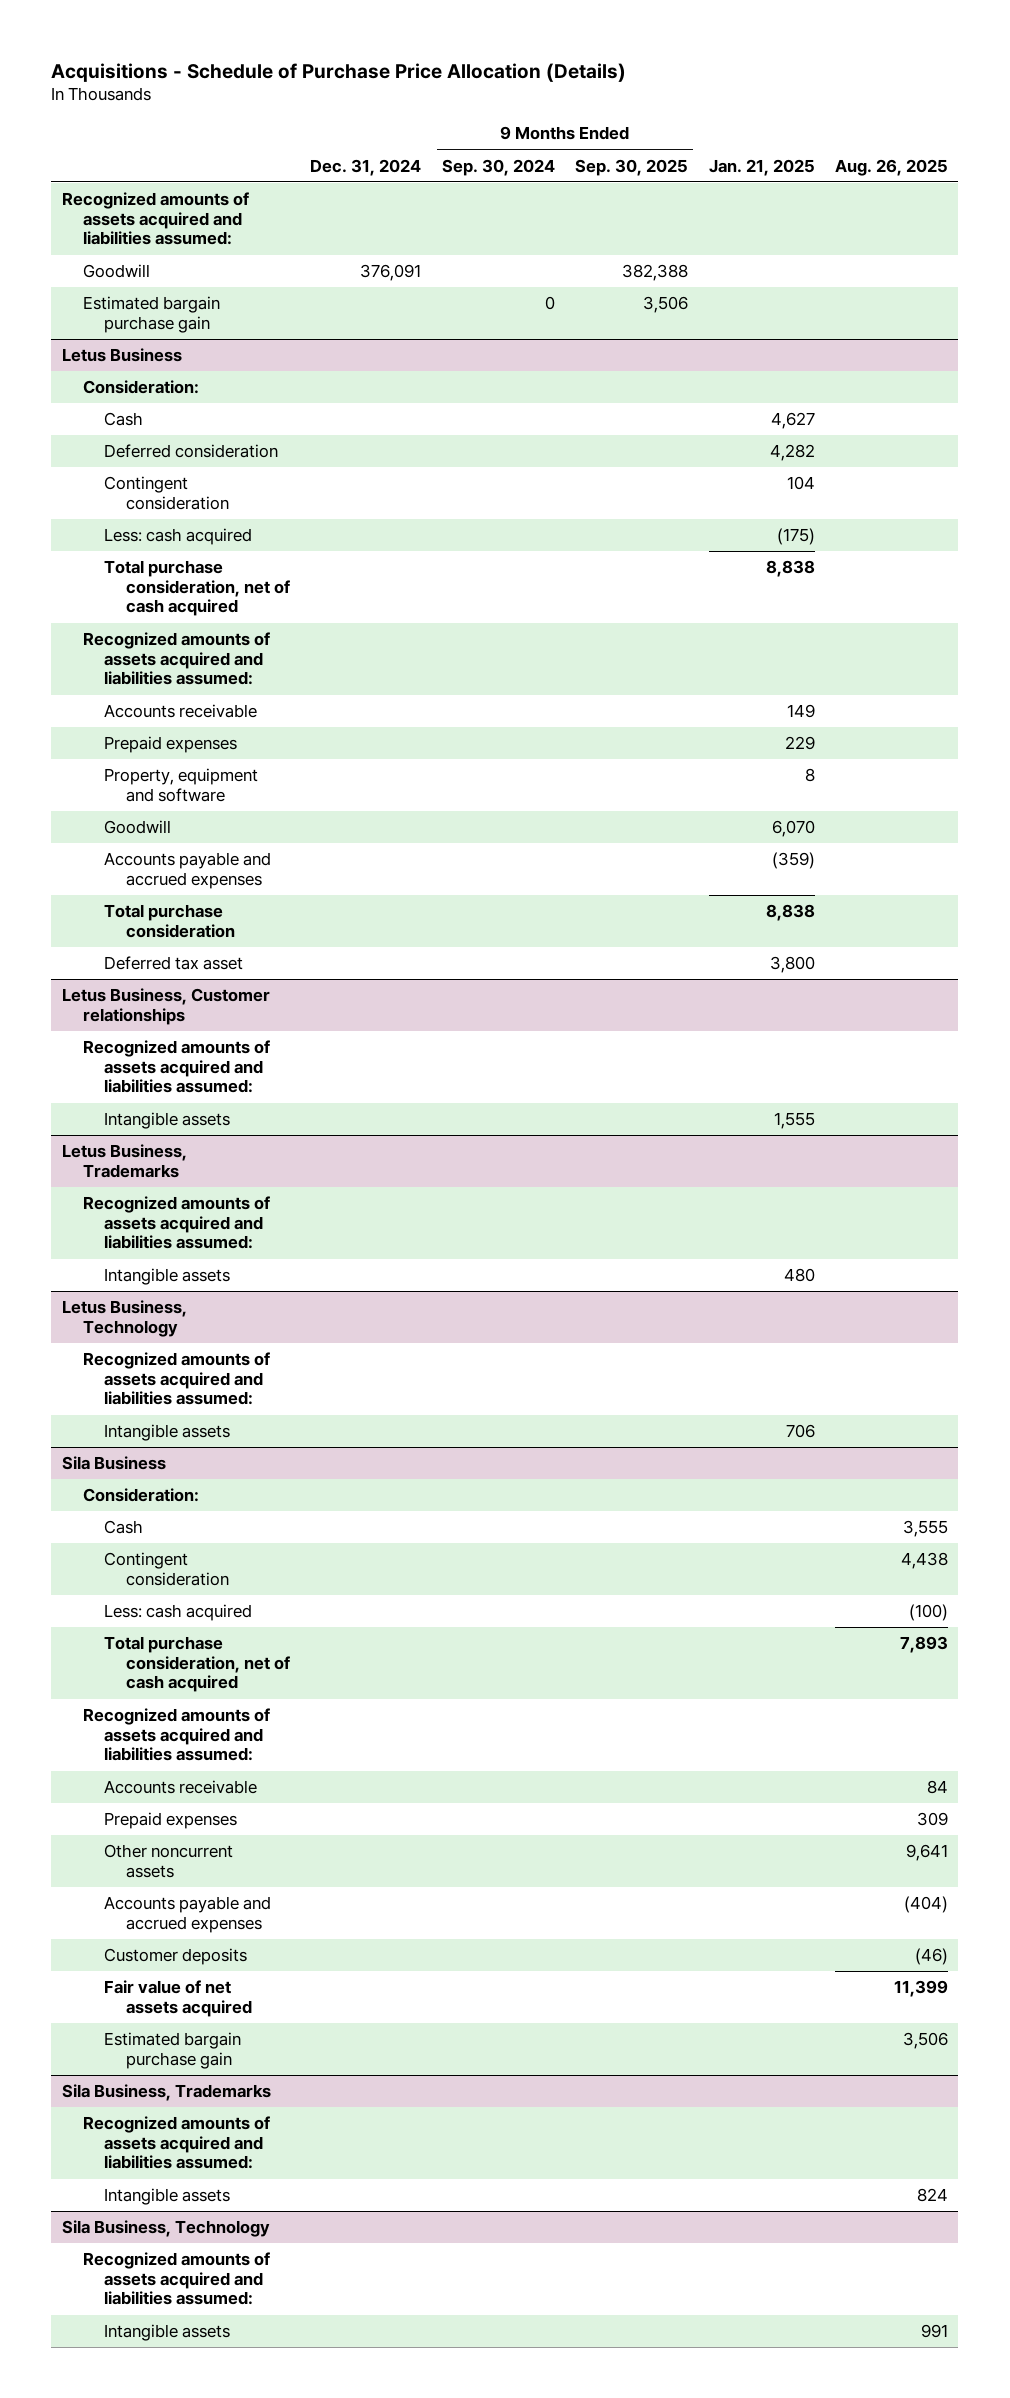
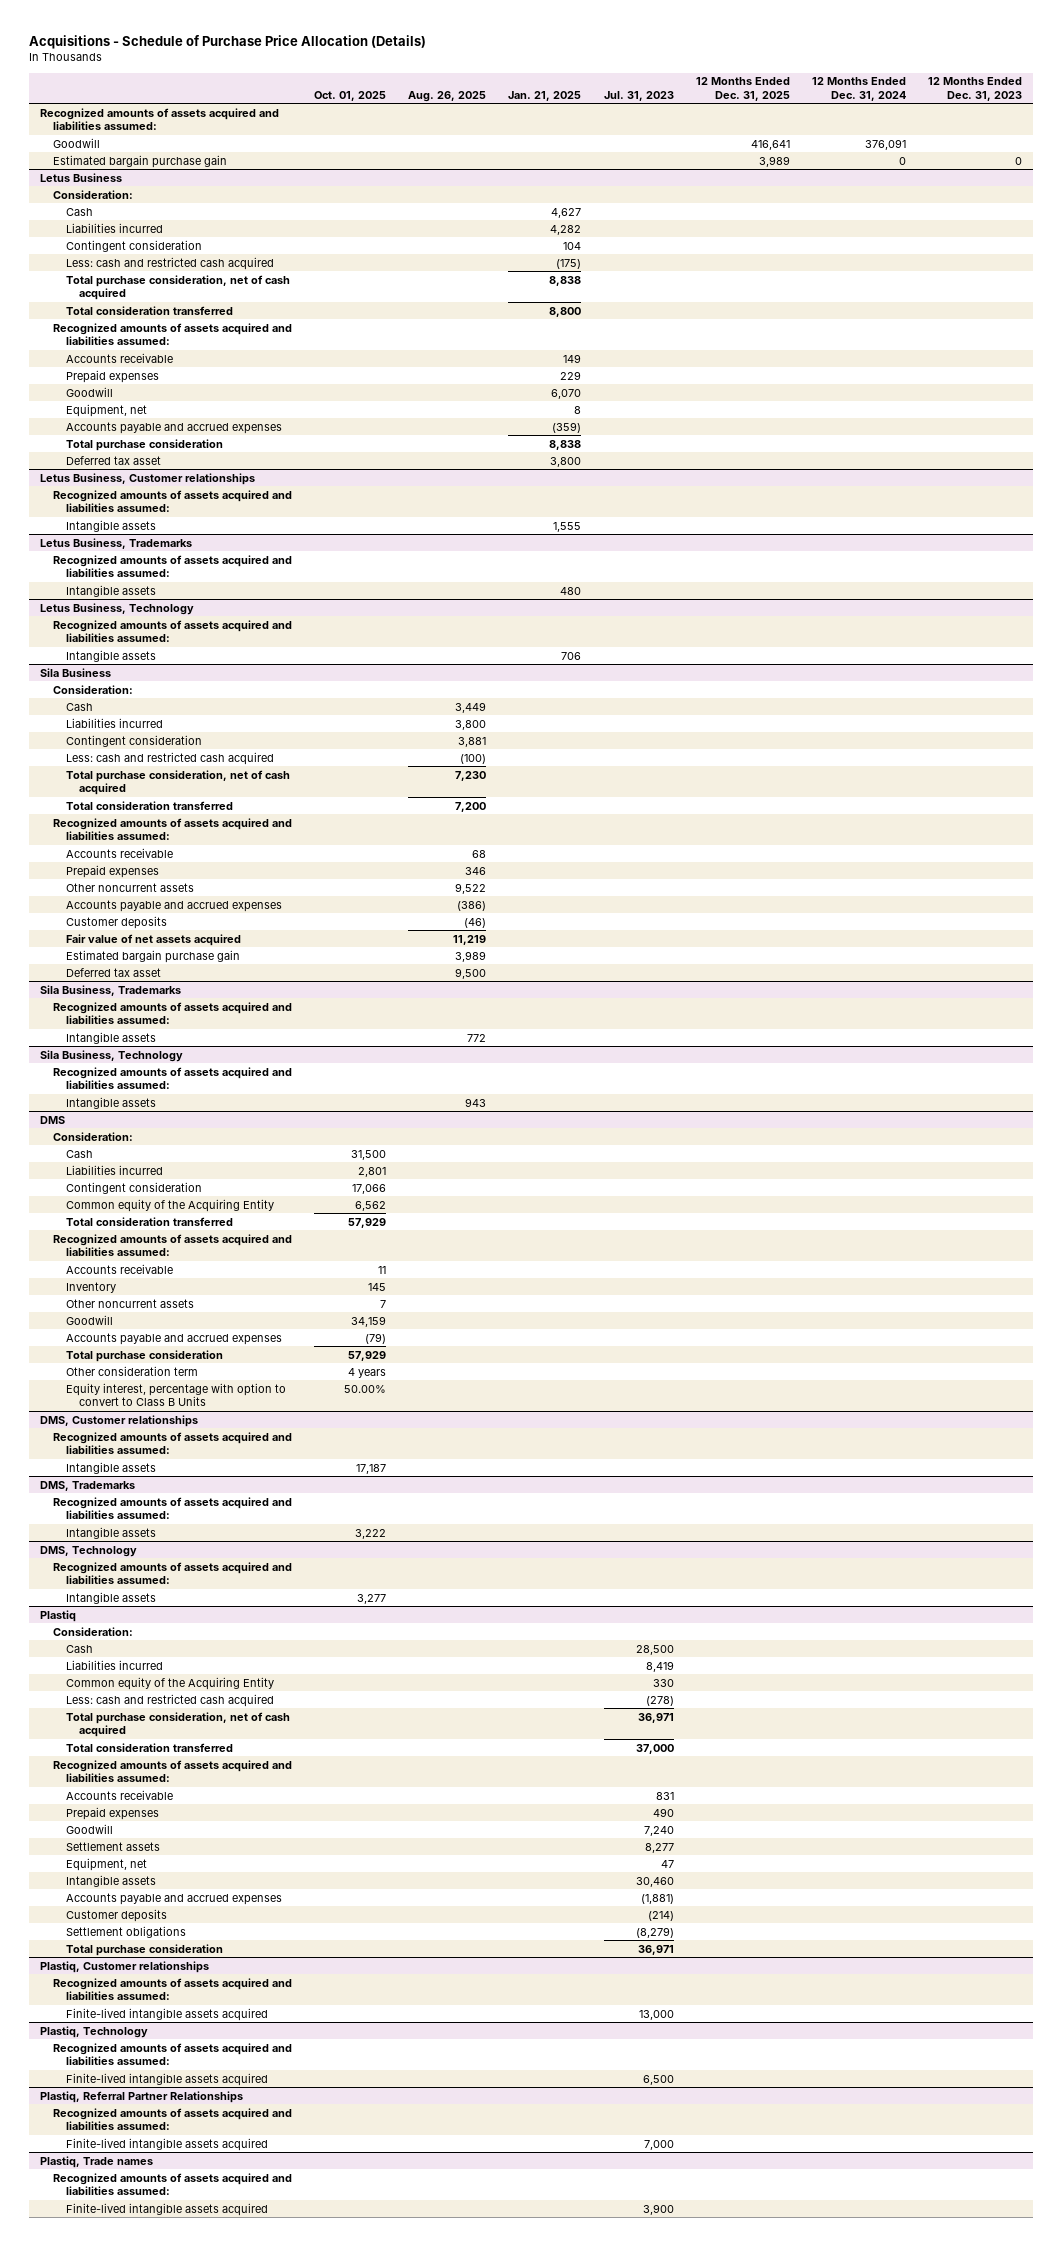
- | Dec. 31, 2024 | 9 Months Ended Sep. 30, 2024 | 9 Months Ended Sep. 30, 2025 | Jan. 21, 2025 | Aug. 26, 2025
+ | Oct. 01, 2025 | Aug. 26, 2025 | Jan. 21, 2025 | Jul. 31, 2023 | 12 Months Ended Dec. 31, 2025 | 12 Months Ended Dec. 31, 2024 | 12 Months Ended Dec. 31, 2023
@ Letus Business
- Deferred consideration | | | | 4,282 |
+ Liabilities incurred | | | 4,282 | | | |
- Less: cash acquired | | | | (175) |
+ Less: cash and restricted cash acquired | | | (175) | | | |
+ Total consideration transferred | | | 8,800 | | | |
- Property, equipment and software | | | | 8 |
+ Equipment, net | | | 8 | | | |
@ Sila Business
- Cash | | | | | 3,555
- Contingent consideration | | | | | 4,438
- Less: cash acquired | | | | | (100)
- Total purchase consideration, net of cash acquired | | | | | 7,893
+ Cash | | 3,449 | | | | |
+ Liabilities incurred | | 3,800 | | | | |
+ Contingent consideration | | 3,881 | | | | |
+ Less: cash and restricted cash acquired | | (100) | | | | |
+ Total purchase consideration, net of cash acquired | | 7,230 | | | | |
+ Total consideration transferred | | 7,200 | | | | |
- Accounts receivable | | | | | 84
- Prepaid expenses | | | | | 309
- Other noncurrent assets | | | | | 9,641
- Accounts payable and accrued expenses | | | | | (404)
+ Accounts receivable | | 68 | | | | |
+ Prepaid expenses | | 346 | | | | |
+ Other noncurrent assets | | 9,522 | | | | |
+ Accounts payable and accrued expenses | | (386) | | | | |
- Fair value of net assets acquired | | | | | 11,399
- Estimated bargain purchase gain | | | | | 3,506
+ Fair value of net assets acquired | | 11,219 | | | | |
+ Estimated bargain purchase gain | | 3,989 | | | | |
+ Deferred tax asset | | 9,500 | | | | |
@ Sila Business, Trademarks
- Intangible assets | | | | | 824
+ Intangible assets | | 772 | | | | |
@ Sila Business, Technology
- Intangible assets | | | | | 991
+ Intangible assets | | 943 | | | | |
+ DMS
+ Consideration:
+ Cash | 31,500 | | | | | |
+ Liabilities incurred | 2,801 | | | | | |
+ Contingent consideration | 17,066 | | | | | |
+ Common equity of the Acquiring Entity | 6,562 | | | | | |
+ Total consideration transferred | 57,929 | | | | | |
+ Recognized amounts of assets acquired and liabilities assumed:
+ Accounts receivable | 11 | | | | | |
+ Inventory | 145 | | | | | |
+ Other noncurrent assets | 7 | | | | | |
+ Goodwill | 34,159 | | | | | |
+ Accounts payable and accrued expenses | (79) | | | | | |
+ Total purchase consideration | 57,929 | | | | | |
+ Other consideration term | 4 years | | | | | |
+ Equity interest, percentage with option to convert to Class B Units | 50.00% | | | | | |
+ DMS, Customer relationships
+ Recognized amounts of assets acquired and liabilities assumed:
+ Intangible assets | 17,187 | | | | | |
+ DMS, Trademarks
+ Recognized amounts of assets acquired and liabilities assumed:
+ Intangible assets | 3,222 | | | | | |
+ DMS, Technology
+ Recognized amounts of assets acquired and liabilities assumed:
+ Intangible assets | 3,277 | | | | | |
+ Plastiq
+ Consideration:
+ Cash | | | | 28,500 | | |
+ Liabilities incurred | | | | 8,419 | | |
+ Common equity of the Acquiring Entity | | | | 330 | | |
+ Less: cash and restricted cash acquired | | | | (278) | | |
+ Total purchase consideration, net of cash acquired | | | | 36,971 | | |
+ Total consideration transferred | | | | 37,000 | | |
+ Recognized amounts of assets acquired and liabilities assumed:
+ Accounts receivable | | | | 831 | | |
+ Prepaid expenses | | | | 490 | | |
+ Goodwill | | | | 7,240 | | |
+ Settlement assets | | | | 8,277 | | |
+ Equipment, net | | | | 47 | | |
+ Intangible assets | | | | 30,460 | | |
+ Accounts payable and accrued expenses | | | | (1,881) | | |
+ Customer deposits | | | | (214) | | |
+ Settlement obligations | | | | (8,279) | | |
+ Total purchase consideration | | | | 36,971 | | |
+ Plastiq, Customer relationships
+ Recognized amounts of assets acquired and liabilities assumed:
+ Finite-lived intangible assets acquired | | | | 13,000 | | |
+ Plastiq, Technology
+ Recognized amounts of assets acquired and liabilities assumed:
+ Finite-lived intangible assets acquired | | | | 6,500 | | |
+ Plastiq, Referral Partner Relationships
+ Recognized amounts of assets acquired and liabilities assumed:
+ Finite-lived intangible assets acquired | | | | 7,000 | | |
+ Plastiq, Trade names
+ Recognized amounts of assets acquired and liabilities assumed:
+ Finite-lived intangible assets acquired | | | | 3,900 | | |

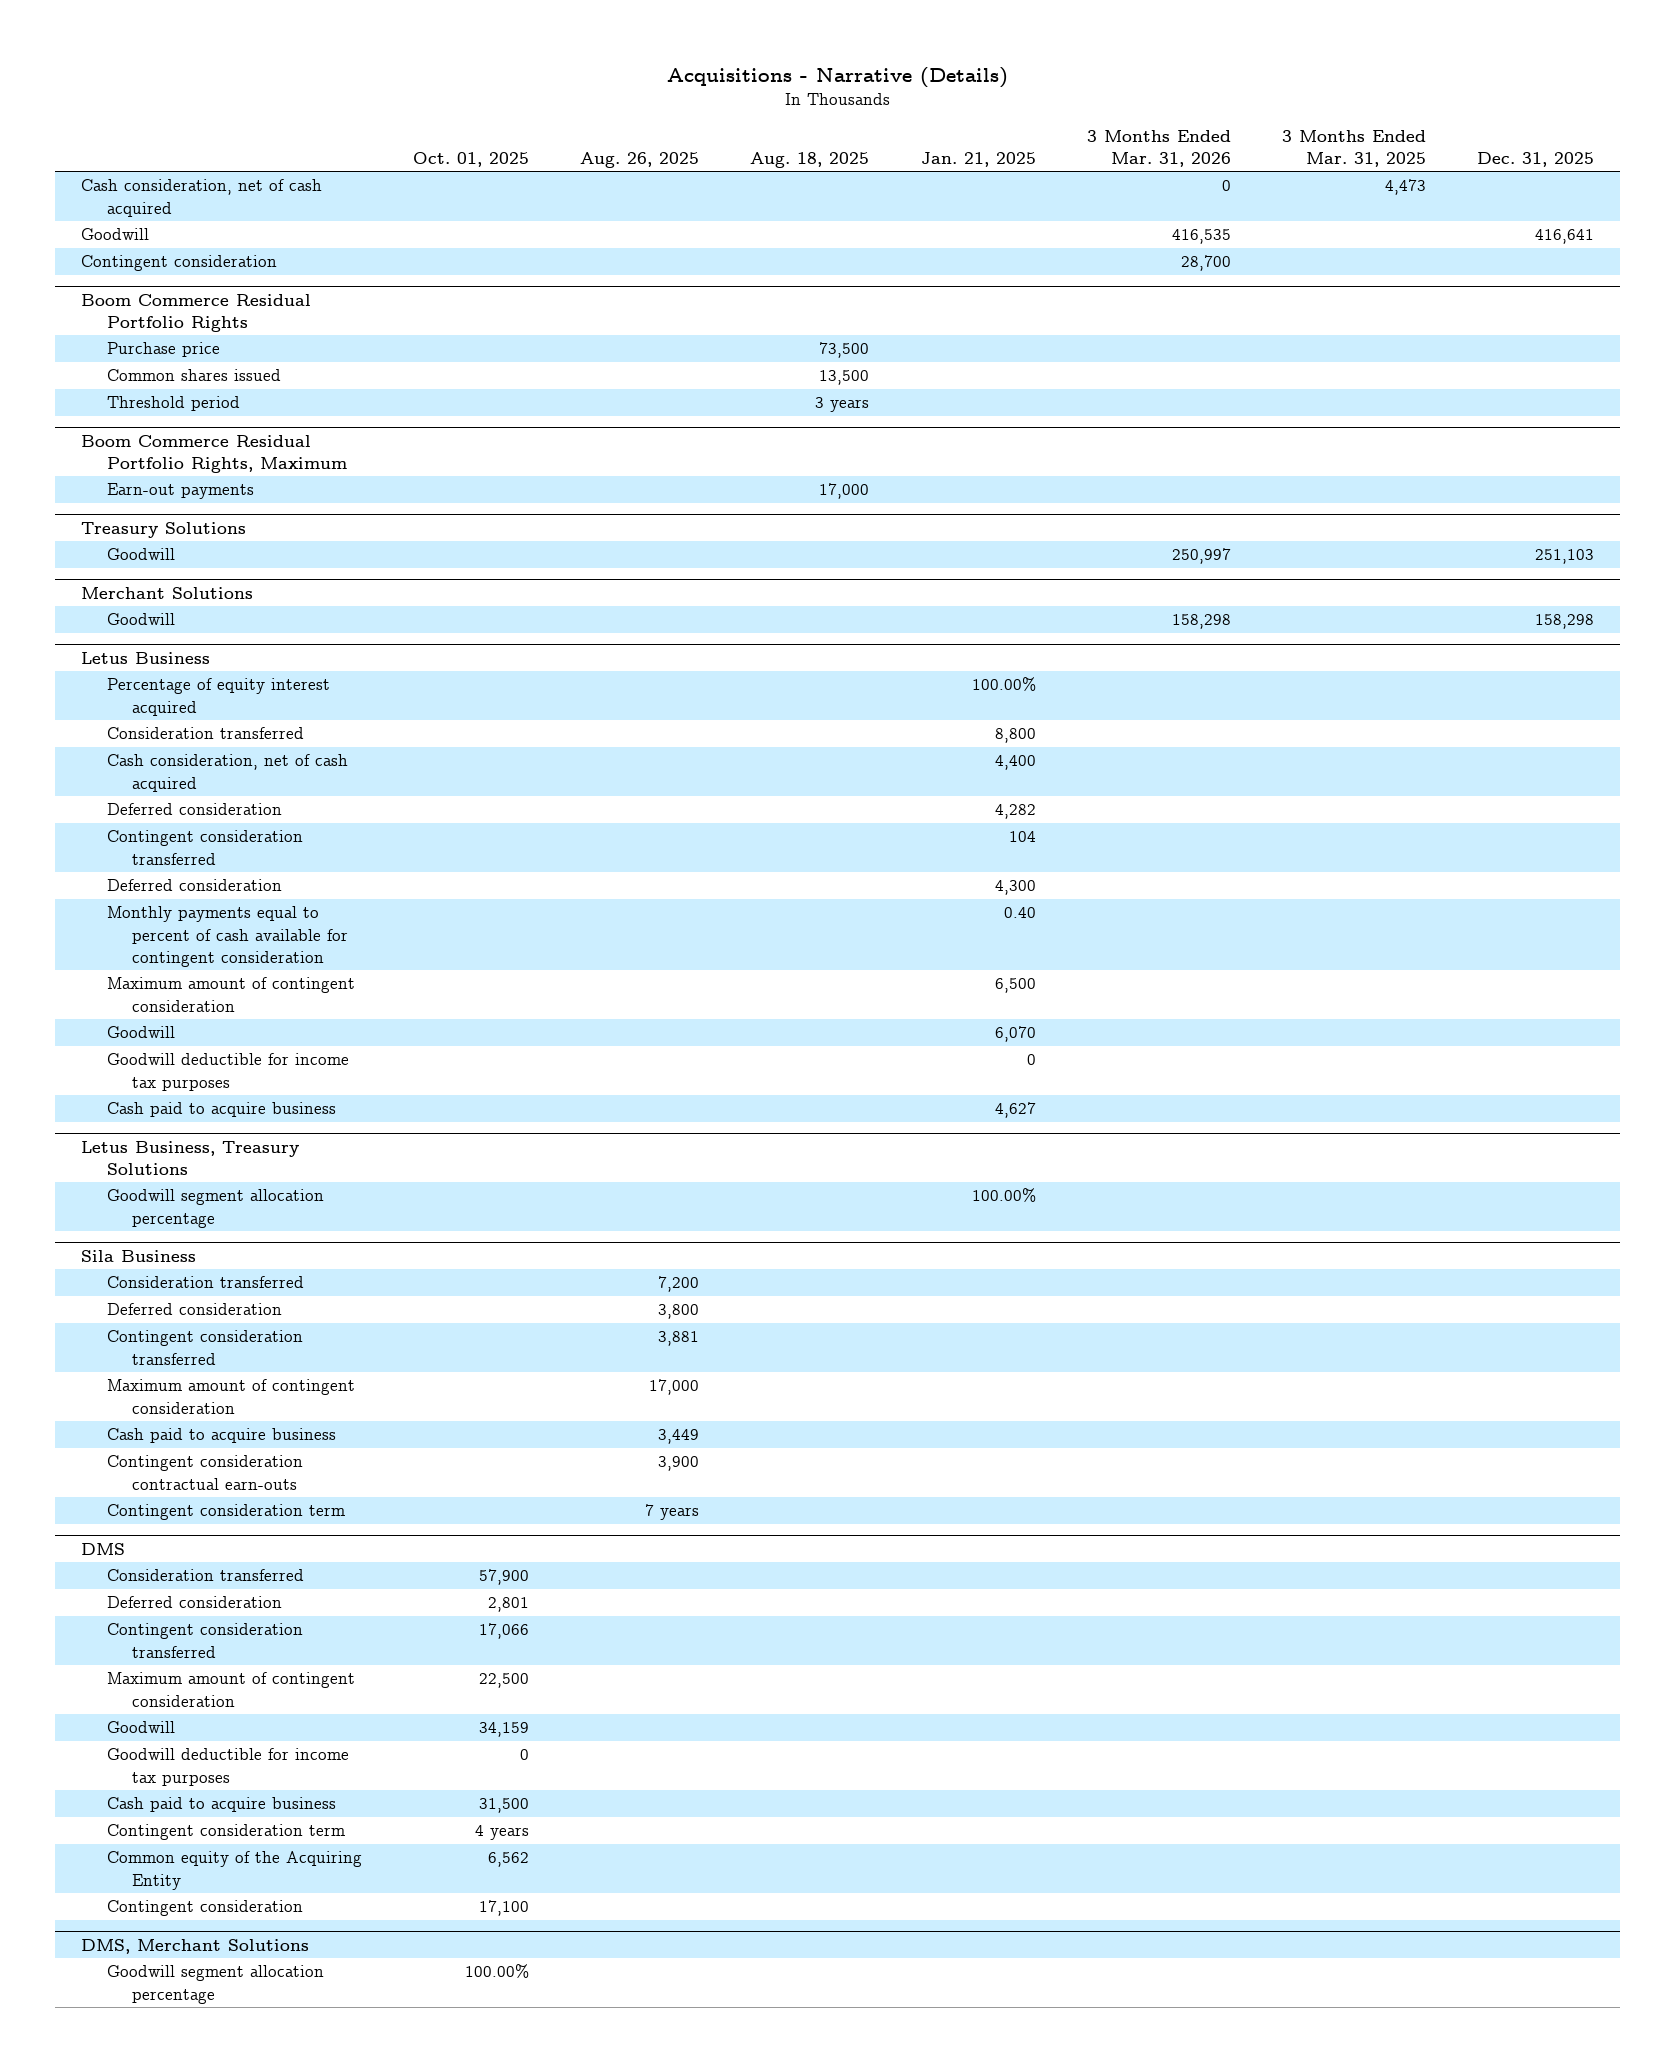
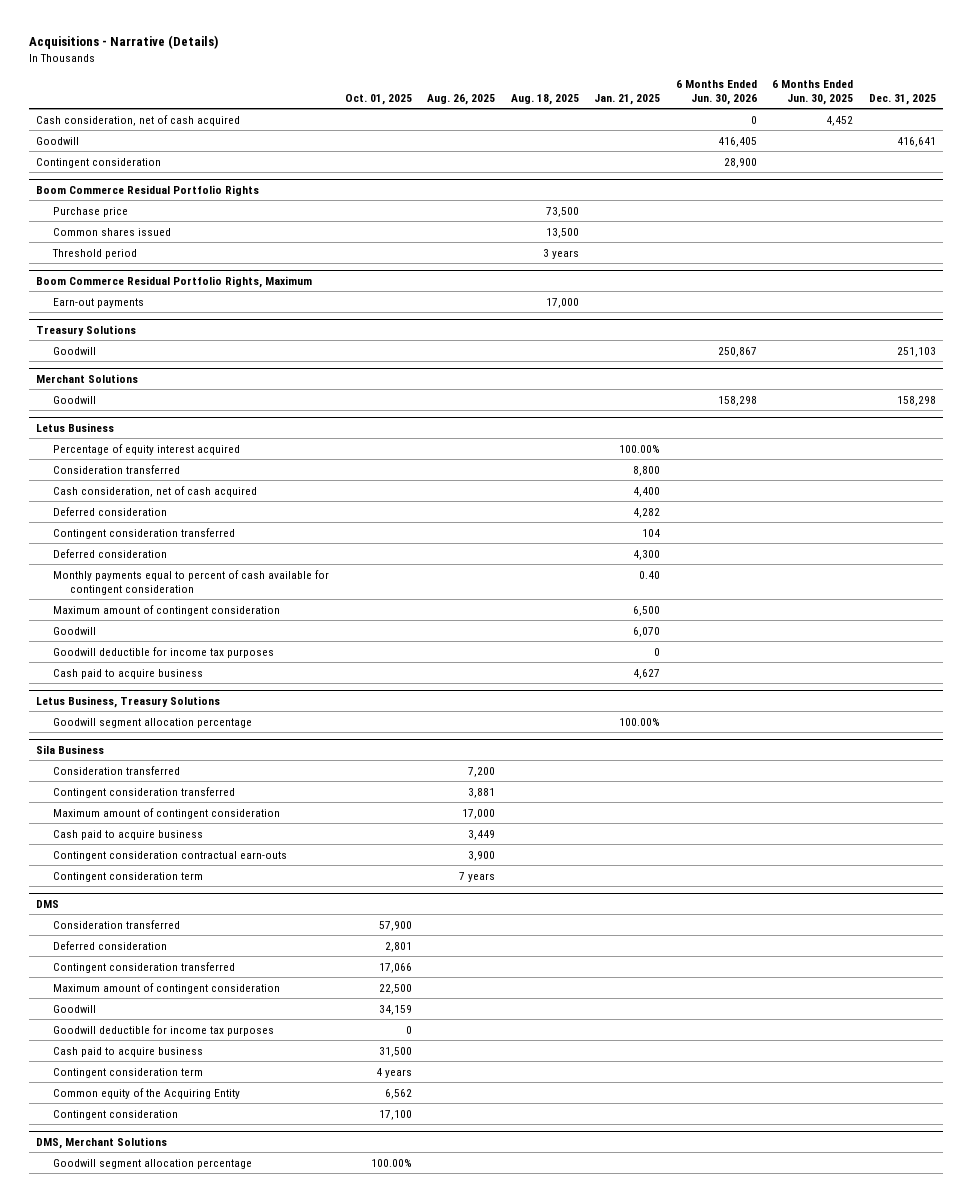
- | Oct. 01, 2025 | Aug. 26, 2025 | Aug. 18, 2025 | Jan. 21, 2025 | 3 Months Ended Mar. 31, 2026 | 3 Months Ended Mar. 31, 2025 | Dec. 31, 2025
+ | Oct. 01, 2025 | Aug. 26, 2025 | Aug. 18, 2025 | Jan. 21, 2025 | 6 Months Ended Jun. 30, 2026 | 6 Months Ended Jun. 30, 2025 | Dec. 31, 2025
@ Sila Business
- Deferred consideration | | 3,800 | | | | |

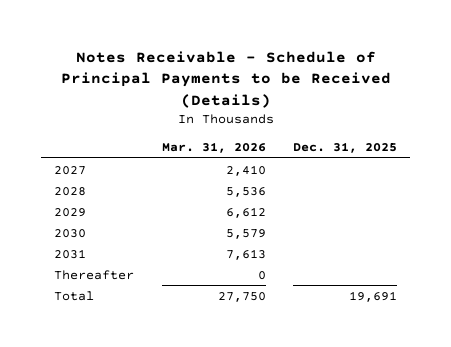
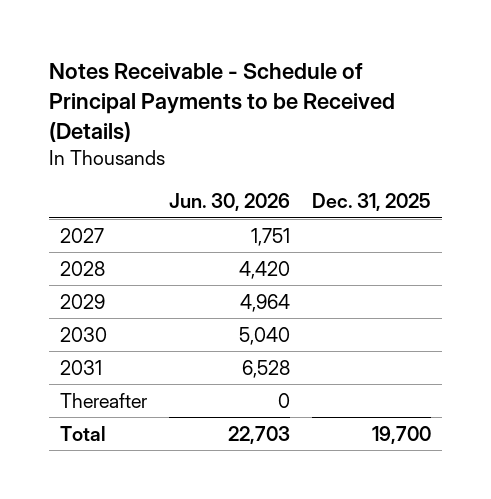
- | Mar. 31, 2026 | Dec. 31, 2025
+ | Jun. 30, 2026 | Dec. 31, 2025
- Total | 27,750 | 19,691
+ Total | 22,703 | 19,700

